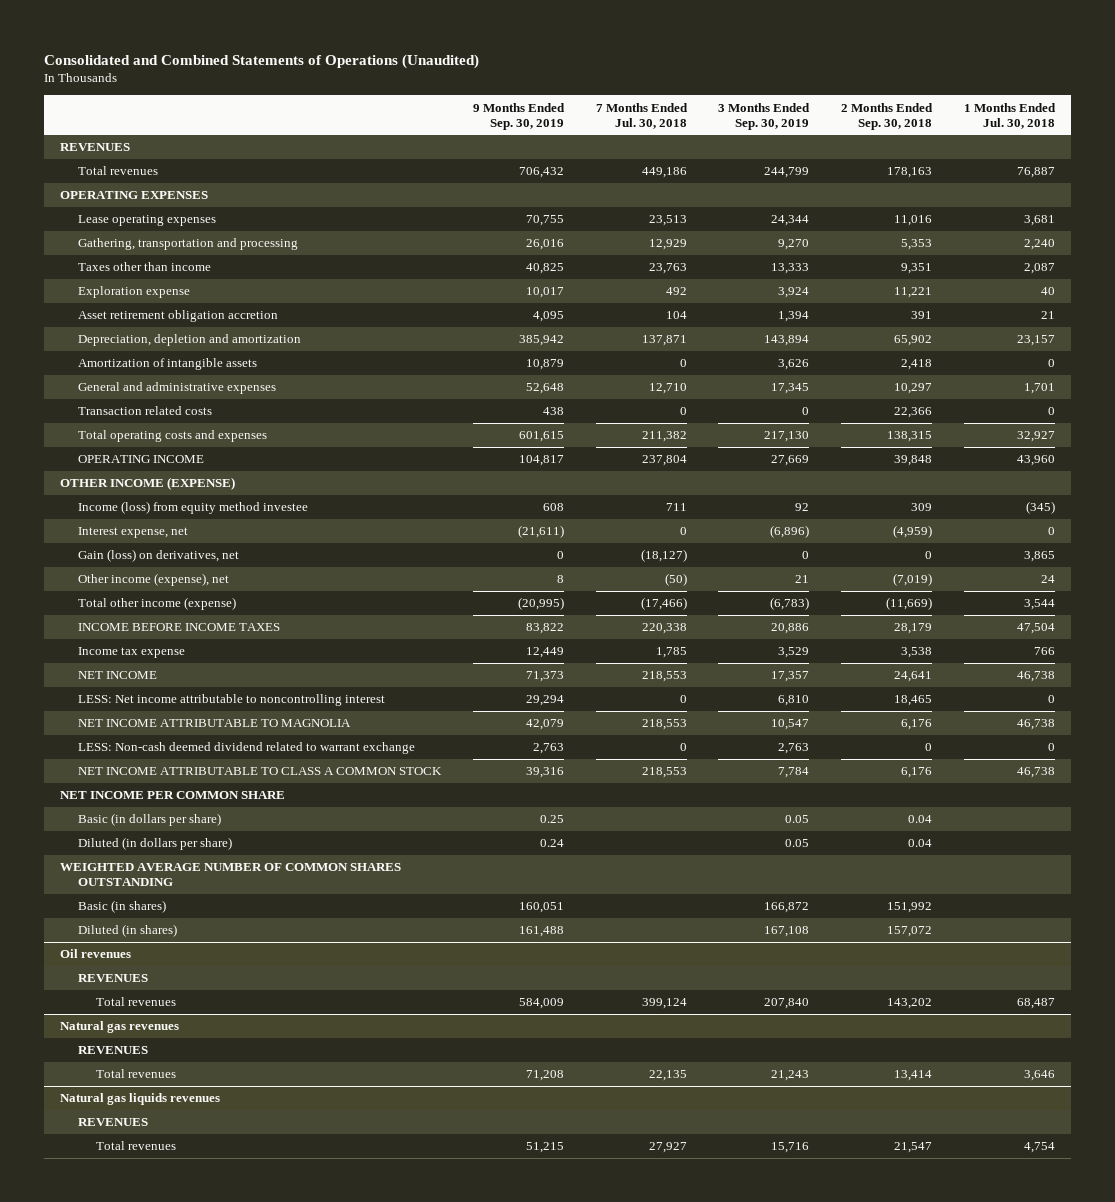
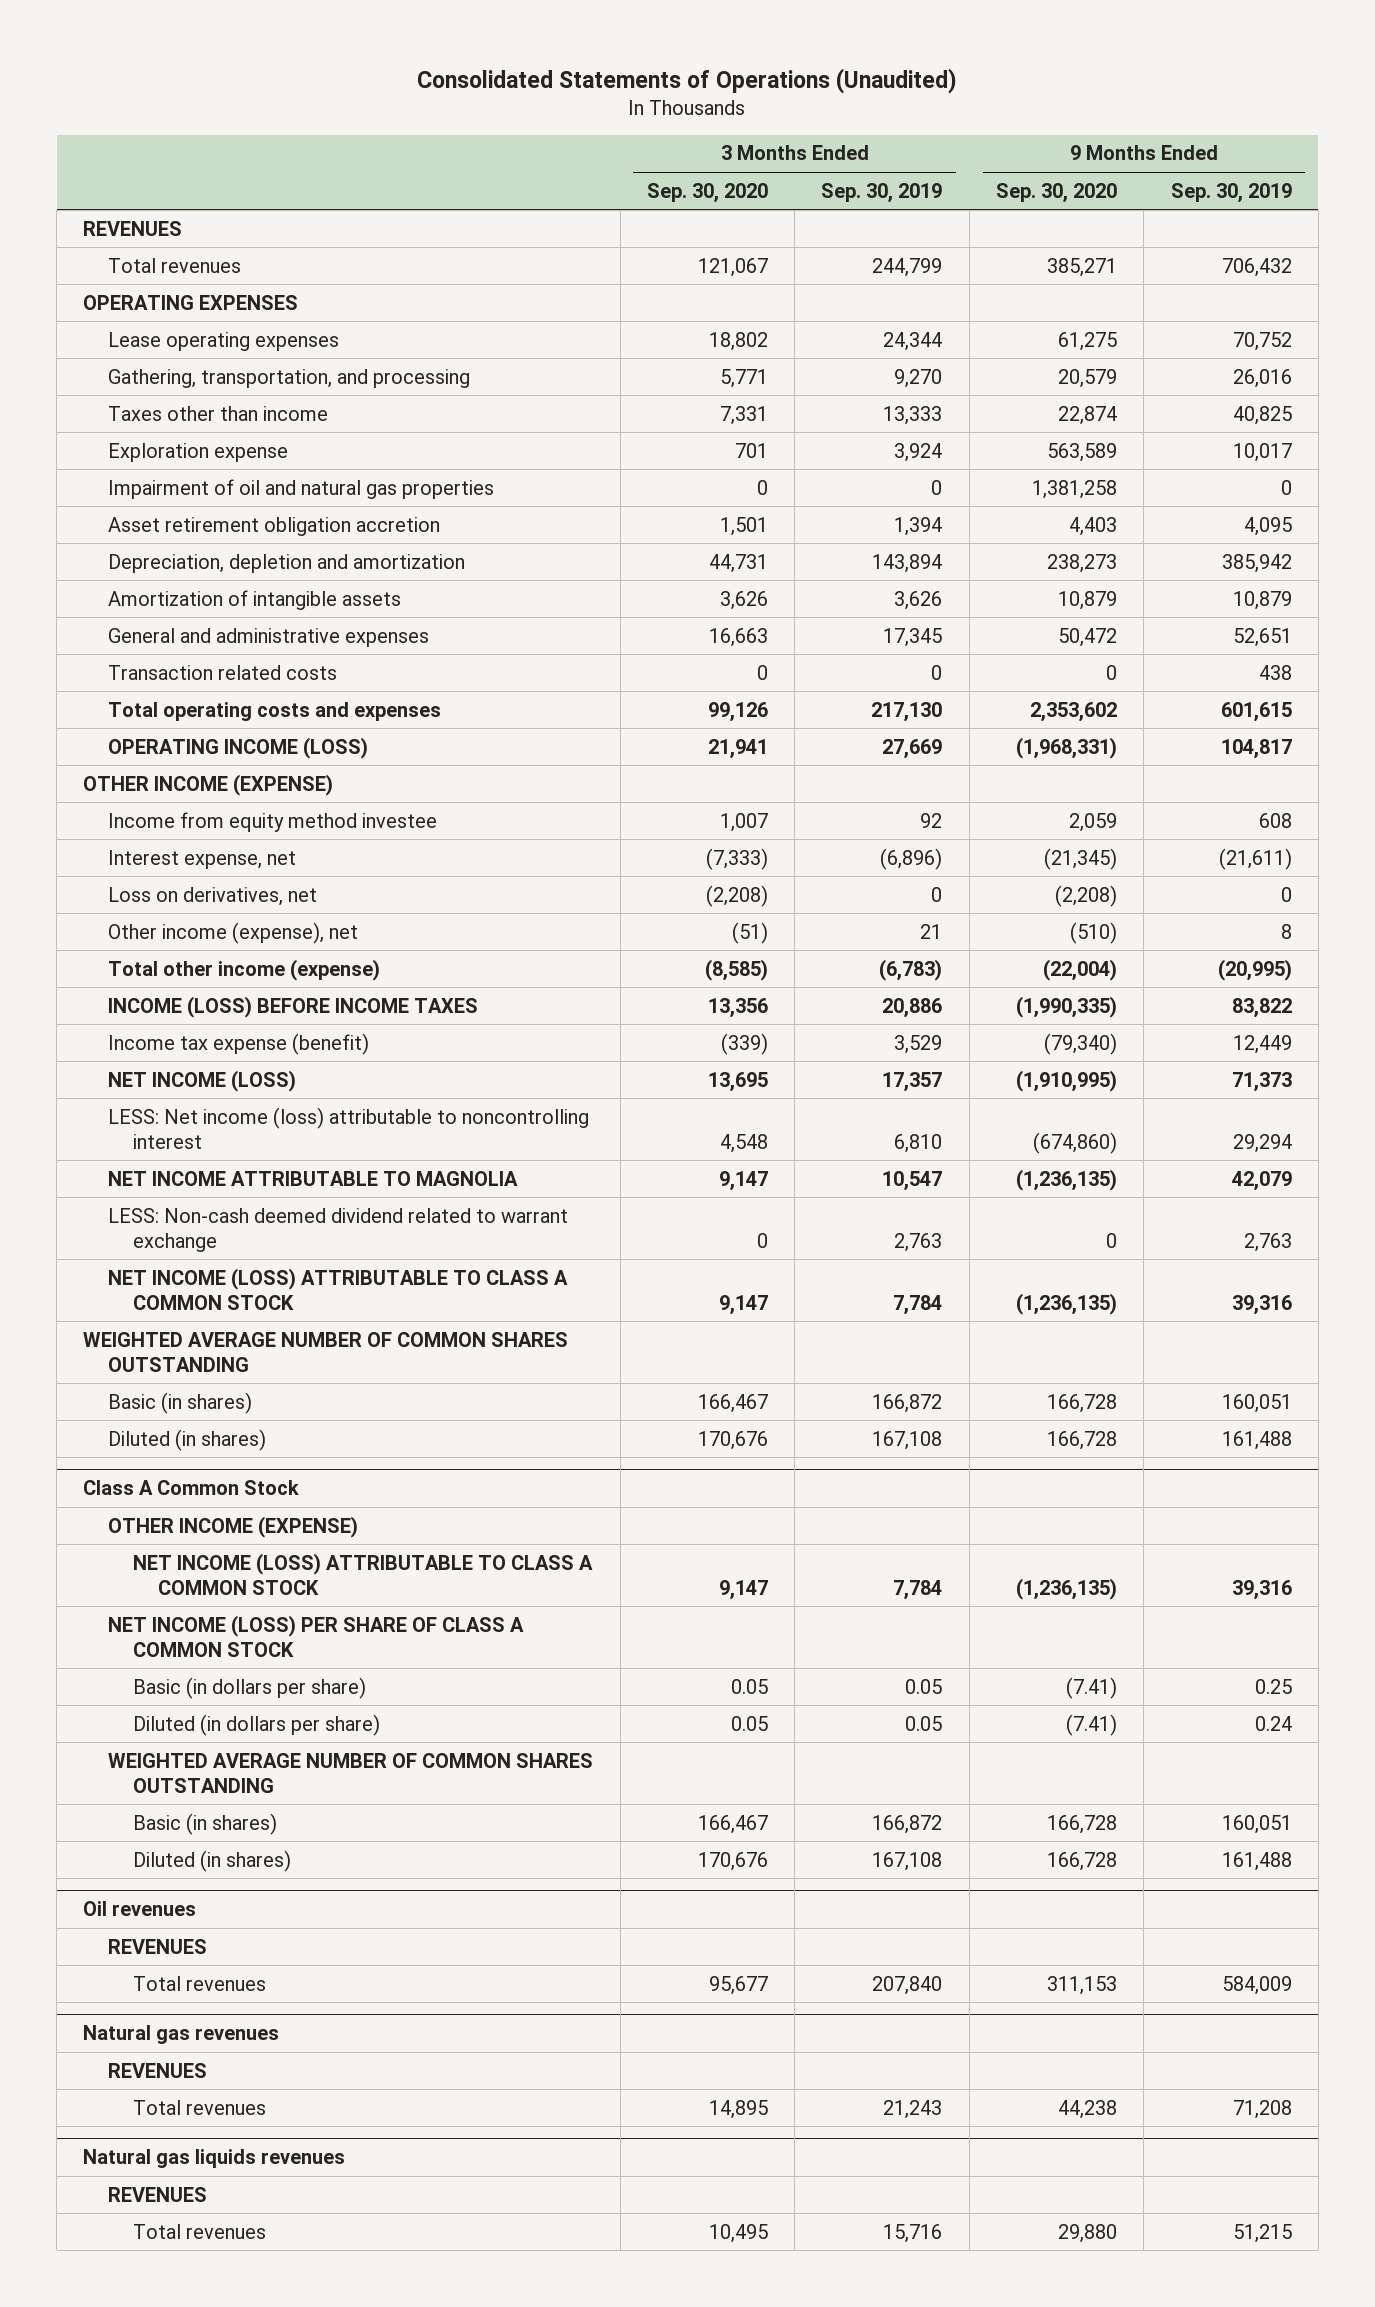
- Consolidated and Combined Statements of Operations (Unaudited)
+ Consolidated Statements of Operations (Unaudited)
- | 9 Months Ended Sep. 30, 2019 | 7 Months Ended Jul. 30, 2018 | 3 Months Ended Sep. 30, 2019 | 2 Months Ended Sep. 30, 2018 | 1 Months Ended Jul. 30, 2018
+ | 3 Months Ended Sep. 30, 2020 | 3 Months Ended Sep. 30, 2019 | 9 Months Ended Sep. 30, 2020 | 9 Months Ended Sep. 30, 2019
- Lease operating expenses | 70,755 | 23,513 | 24,344 | 11,016 | 3,681
- Gathering, transportation and processing | 26,016 | 12,929 | 9,270 | 5,353 | 2,240
+ Lease operating expenses | 18,802 | 24,344 | 61,275 | 70,752
+ Gathering, transportation, and processing | 5,771 | 9,270 | 20,579 | 26,016
+ Impairment of oil and natural gas properties | 0 | 0 | 1,381,258 | 0
- General and administrative expenses | 52,648 | 12,710 | 17,345 | 10,297 | 1,701
+ General and administrative expenses | 16,663 | 17,345 | 50,472 | 52,651
- OPERATING INCOME | 104,817 | 237,804 | 27,669 | 39,848 | 43,960
+ OPERATING INCOME (LOSS) | 21,941 | 27,669 | (1,968,331) | 104,817
- Income (loss) from equity method investee | 608 | 711 | 92 | 309 | (345)
+ Income from equity method investee | 1,007 | 92 | 2,059 | 608
- Gain (loss) on derivatives, net | 0 | (18,127) | 0 | 0 | 3,865
+ Loss on derivatives, net | (2,208) | 0 | (2,208) | 0
- INCOME BEFORE INCOME TAXES | 83,822 | 220,338 | 20,886 | 28,179 | 47,504
- Income tax expense | 12,449 | 1,785 | 3,529 | 3,538 | 766
- NET INCOME | 71,373 | 218,553 | 17,357 | 24,641 | 46,738
- LESS: Net income attributable to noncontrolling interest | 29,294 | 0 | 6,810 | 18,465 | 0
+ INCOME (LOSS) BEFORE INCOME TAXES | 13,356 | 20,886 | (1,990,335) | 83,822
+ Income tax expense (benefit) | (339) | 3,529 | (79,340) | 12,449
+ NET INCOME (LOSS) | 13,695 | 17,357 | (1,910,995) | 71,373
+ LESS: Net income (loss) attributable to noncontrolling interest | 4,548 | 6,810 | (674,860) | 29,294
- NET INCOME ATTRIBUTABLE TO CLASS A COMMON STOCK | 39,316 | 218,553 | 7,784 | 6,176 | 46,738
- NET INCOME PER COMMON SHARE
+ NET INCOME (LOSS) ATTRIBUTABLE TO CLASS A COMMON STOCK | 9,147 | 7,784 | (1,236,135) | 39,316
+ WEIGHTED AVERAGE NUMBER OF COMMON SHARES OUTSTANDING
+ Basic (in shares) | 166,467 | 166,872 | 166,728 | 160,051
+ Diluted (in shares) | 170,676 | 167,108 | 166,728 | 161,488
+ Class A Common Stock
+ OTHER INCOME (EXPENSE)
+ NET INCOME (LOSS) ATTRIBUTABLE TO CLASS A COMMON STOCK | 9,147 | 7,784 | (1,236,135) | 39,316
+ NET INCOME (LOSS) PER SHARE OF CLASS A COMMON STOCK

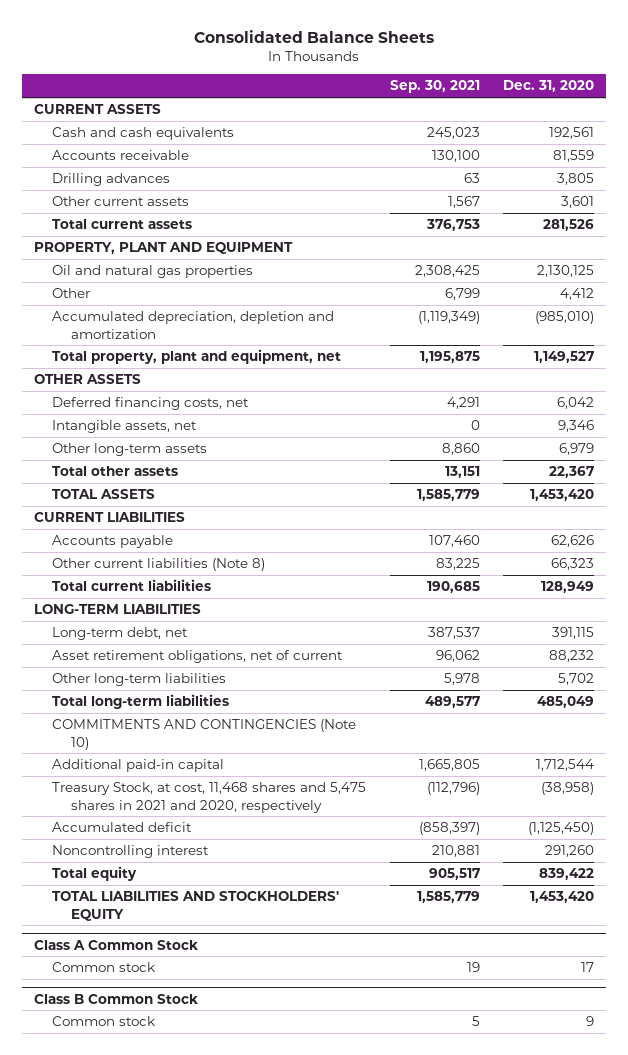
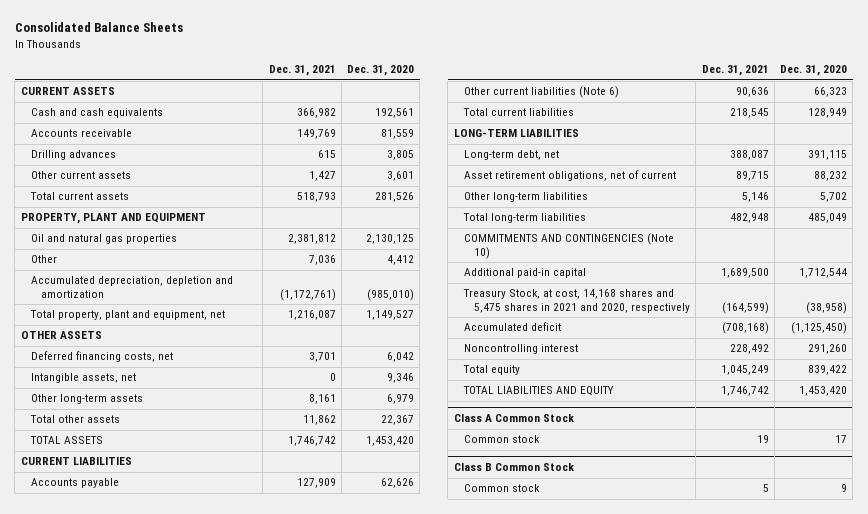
- | Sep. 30, 2021 | Dec. 31, 2020
+ | Dec. 31, 2021 | Dec. 31, 2020
- Other current liabilities (Note 8) | 83,225 | 66,323
+ Other current liabilities (Note 6) | 90,636 | 66,323
- Treasury Stock, at cost, 11,468 shares and 5,475 shares in 2021 and 2020, respectively | (112,796) | (38,958)
+ Treasury Stock, at cost, 14,168 shares and 5,475 shares in 2021 and 2020, respectively | (164,599) | (38,958)
- TOTAL LIABILITIES AND STOCKHOLDERS' EQUITY | 1,585,779 | 1,453,420
+ TOTAL LIABILITIES AND EQUITY | 1,746,742 | 1,453,420

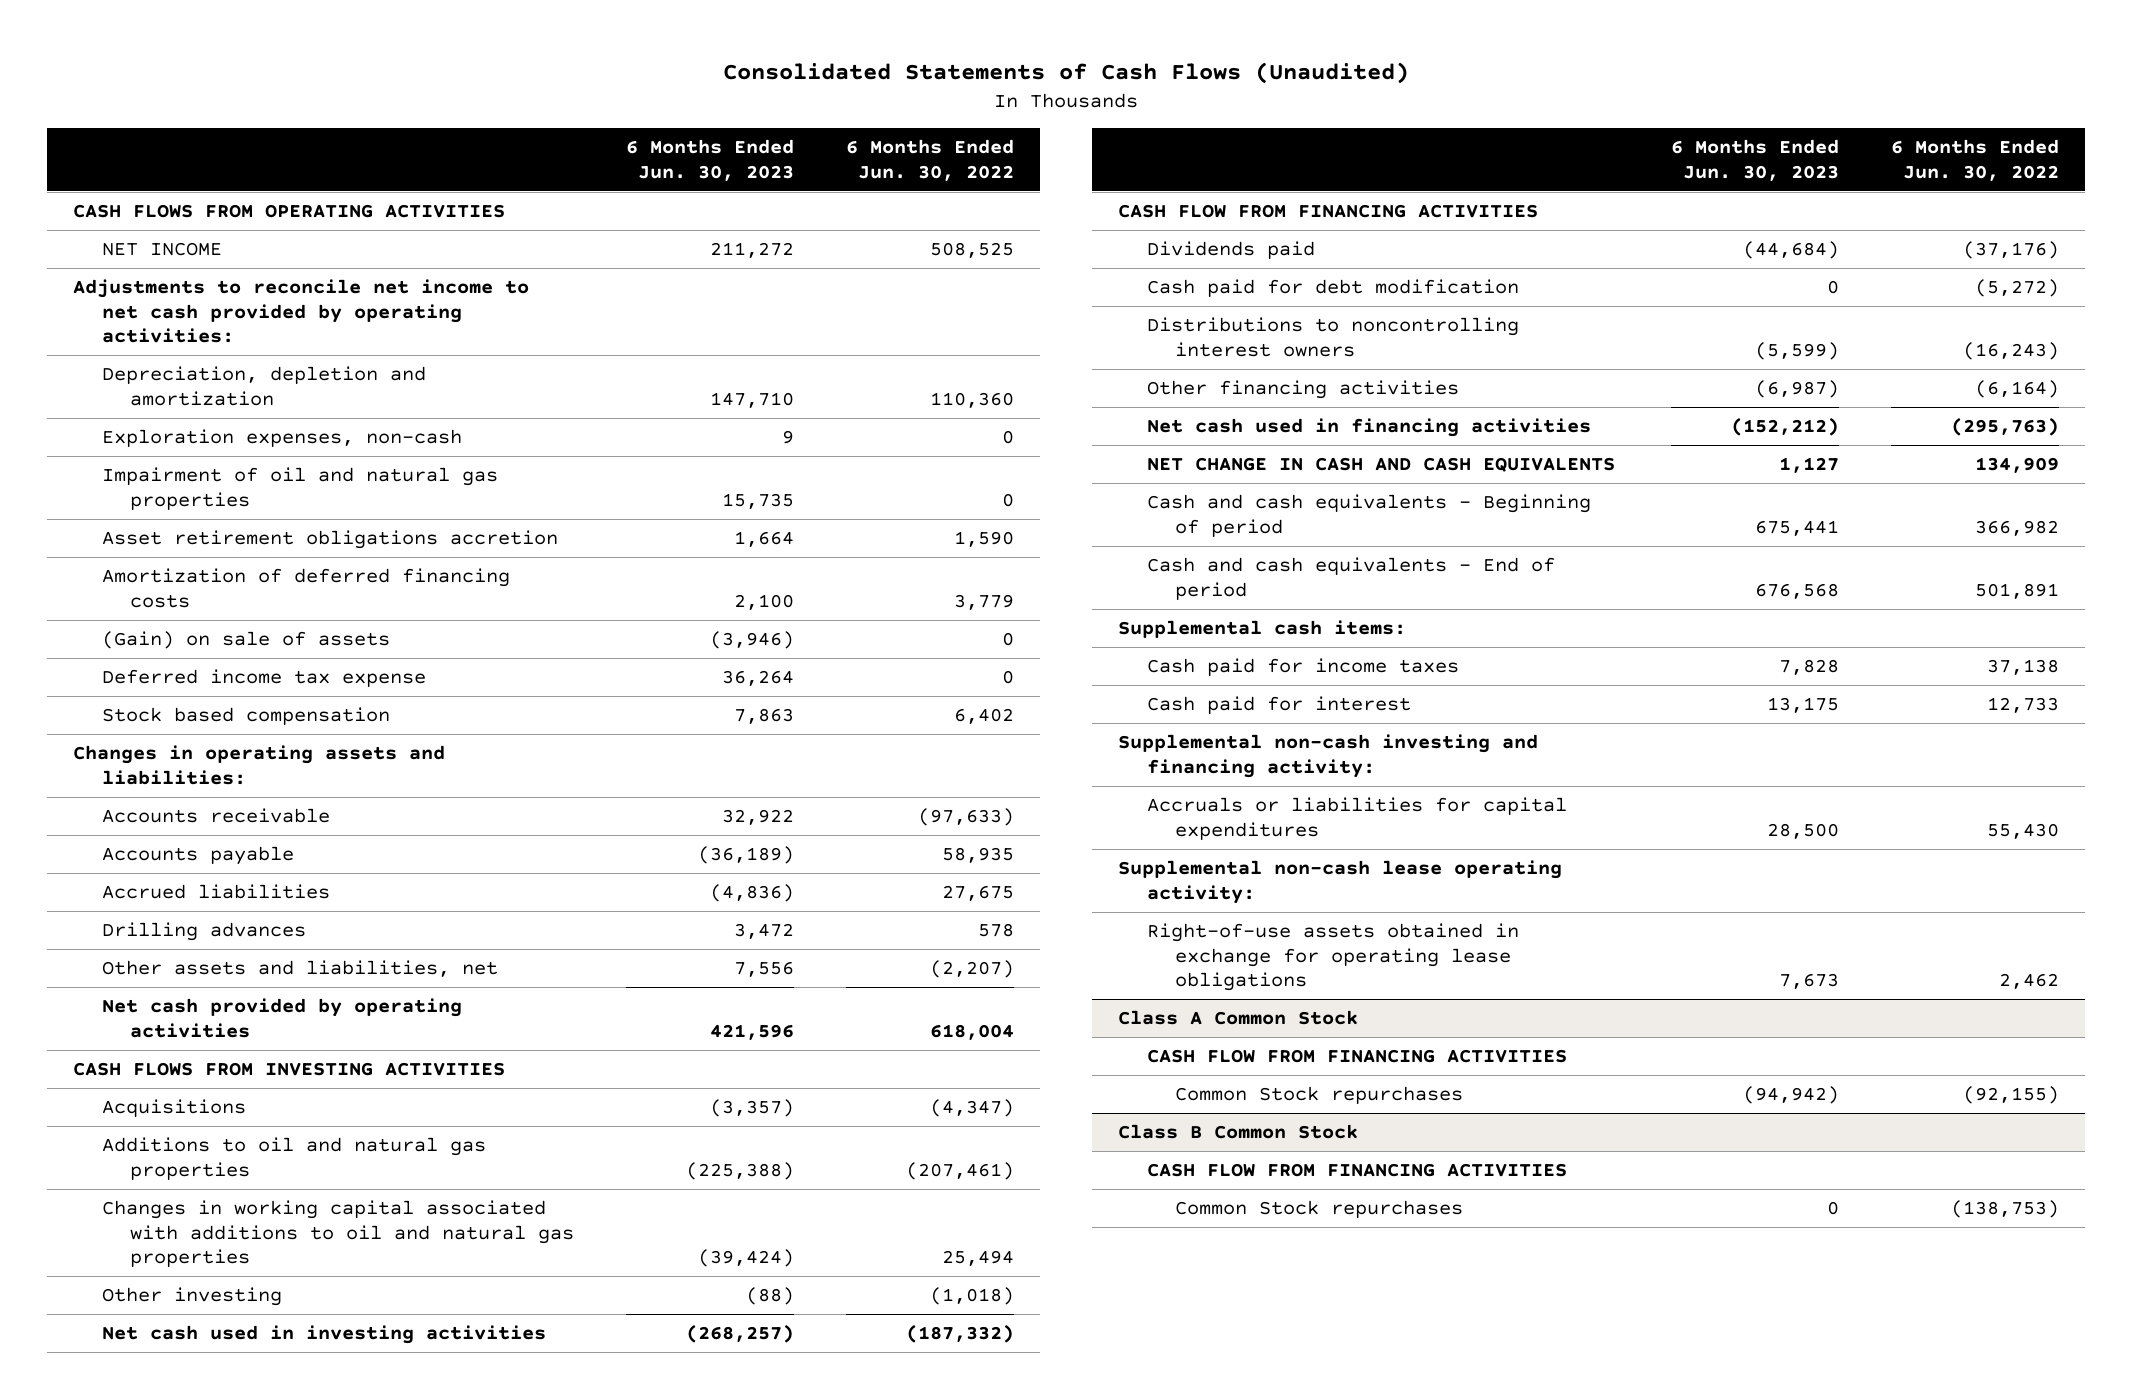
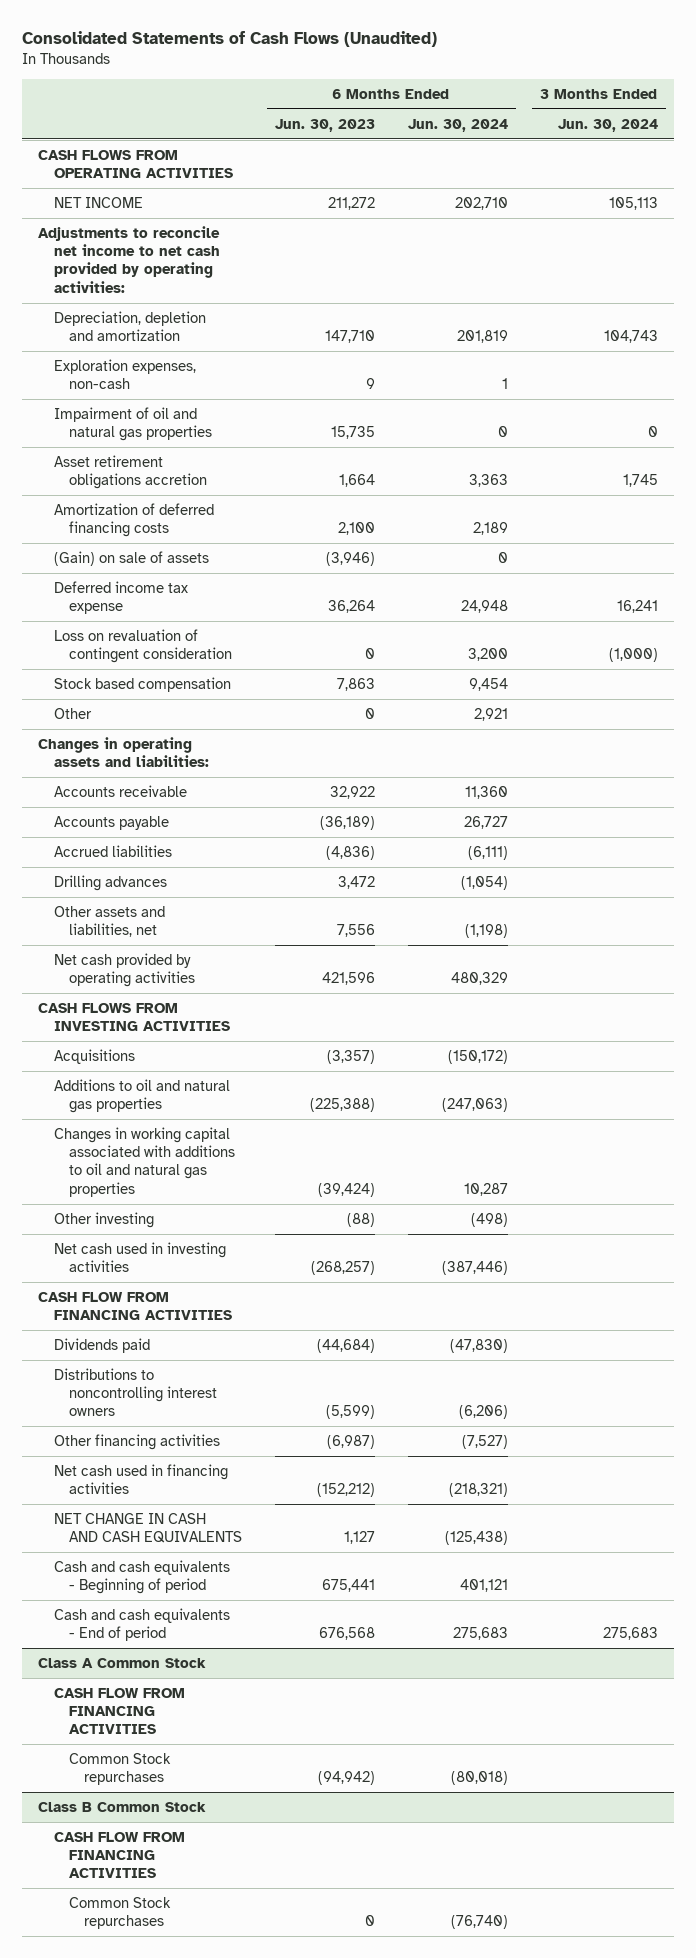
- | 6 Months Ended Jun. 30, 2023 | 6 Months Ended Jun. 30, 2022
+ | 6 Months Ended Jun. 30, 2023 | 6 Months Ended Jun. 30, 2024 | 3 Months Ended Jun. 30, 2024
+ Loss on revaluation of contingent consideration | 0 | 3,200 | (1,000)
+ Other | 0 | 2,921 |
- Cash paid for debt modification | 0 | (5,272)
- Supplemental cash items:
- Cash paid for income taxes | 7,828 | 37,138
- Cash paid for interest | 13,175 | 12,733
- Supplemental non-cash investing and financing activity:
- Accruals or liabilities for capital expenditures | 28,500 | 55,430
- Supplemental non-cash lease operating activity:
- Right-of-use assets obtained in exchange for operating lease obligations | 7,673 | 2,462

